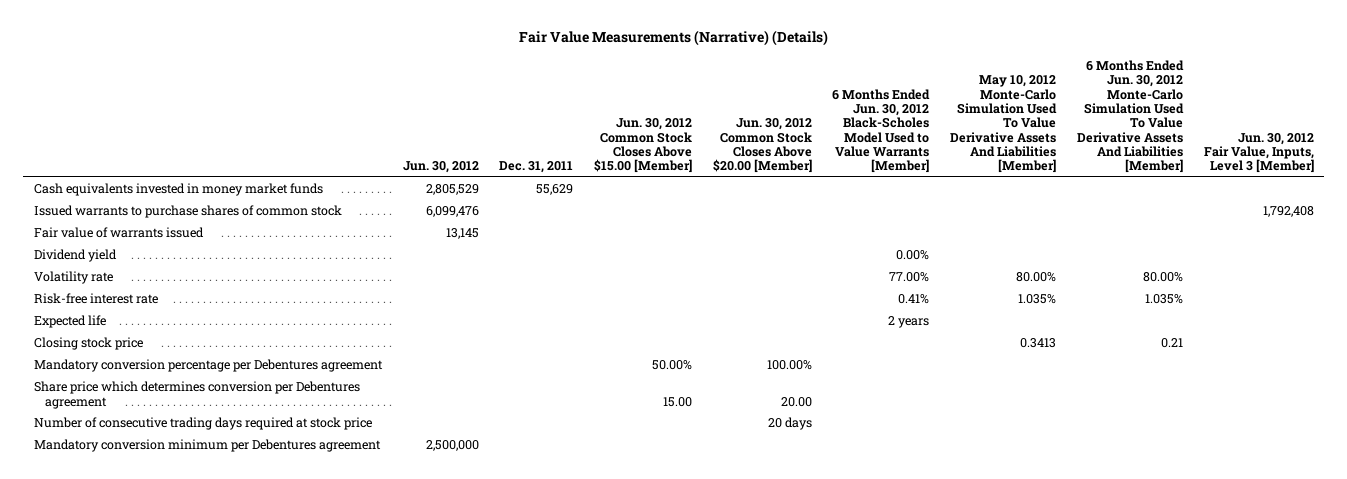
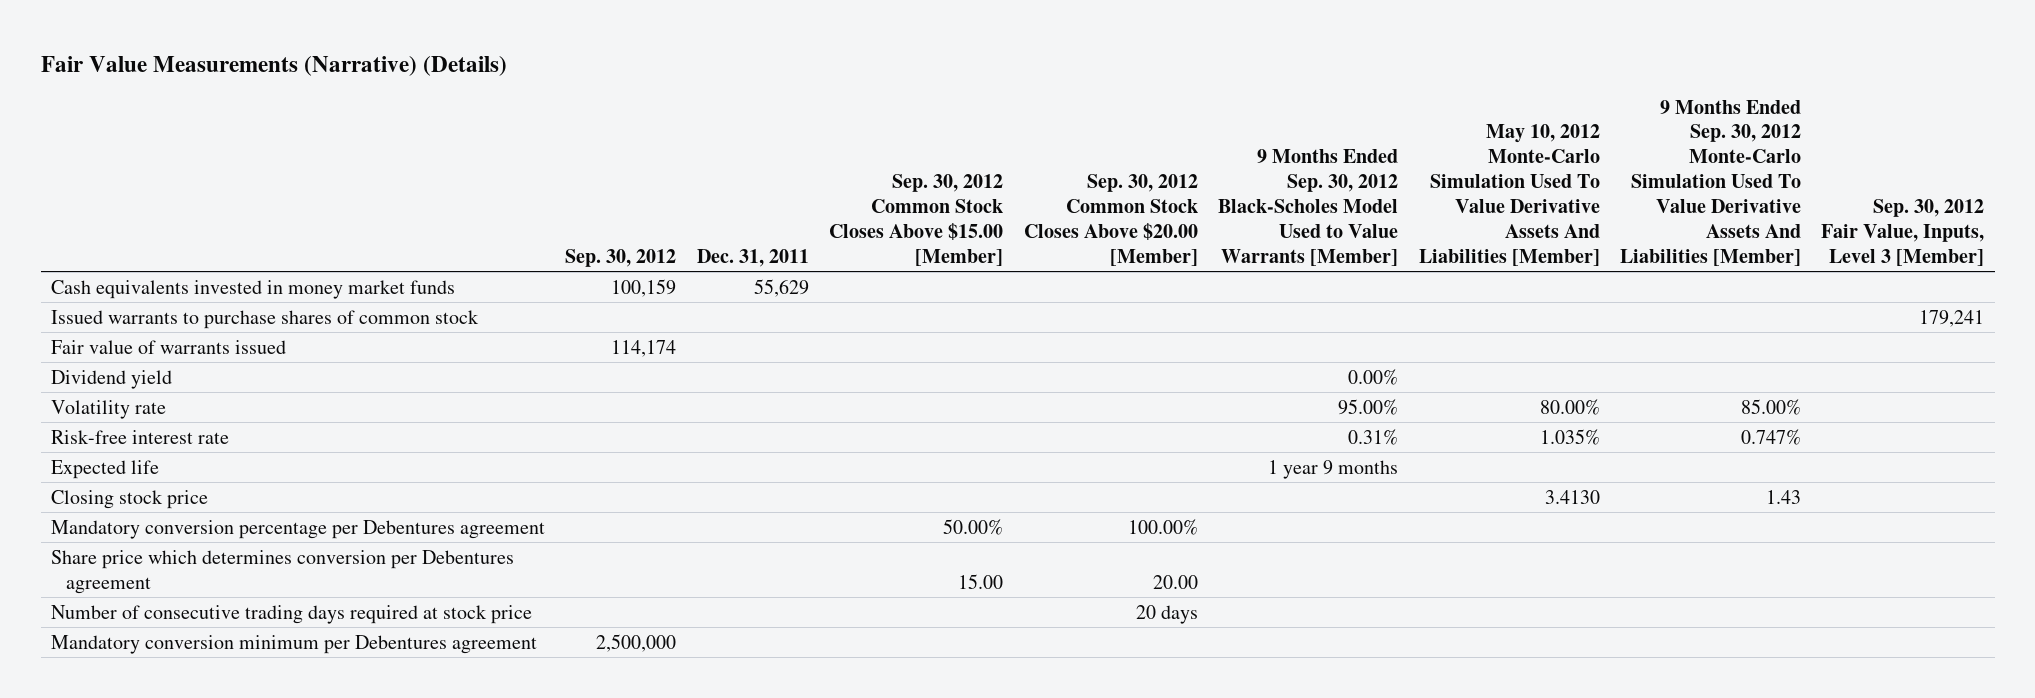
- | Jun. 30, 2012 | Dec. 31, 2011 | Jun. 30, 2012 Common Stock Closes Above $15.00 [Member] | Jun. 30, 2012 Common Stock Closes Above $20.00 [Member] | 6 Months Ended Jun. 30, 2012 Black-Scholes Model Used to Value Warrants [Member] | May 10, 2012 Monte-Carlo Simulation Used To Value Derivative Assets And Liabilities [Member] | 6 Months Ended Jun. 30, 2012 Monte-Carlo Simulation Used To Value Derivative Assets And Liabilities [Member] | Jun. 30, 2012 Fair Value, Inputs, Level 3 [Member]
+ | Sep. 30, 2012 | Dec. 31, 2011 | Sep. 30, 2012 Common Stock Closes Above $15.00 [Member] | Sep. 30, 2012 Common Stock Closes Above $20.00 [Member] | 9 Months Ended Sep. 30, 2012 Black-Scholes Model Used to Value Warrants [Member] | May 10, 2012 Monte-Carlo Simulation Used To Value Derivative Assets And Liabilities [Member] | 9 Months Ended Sep. 30, 2012 Monte-Carlo Simulation Used To Value Derivative Assets And Liabilities [Member] | Sep. 30, 2012 Fair Value, Inputs, Level 3 [Member]
- Closing stock price | | | | | | 0.3413 | 0.21 |
+ Closing stock price | | | | | | 3.4130 | 1.43 |

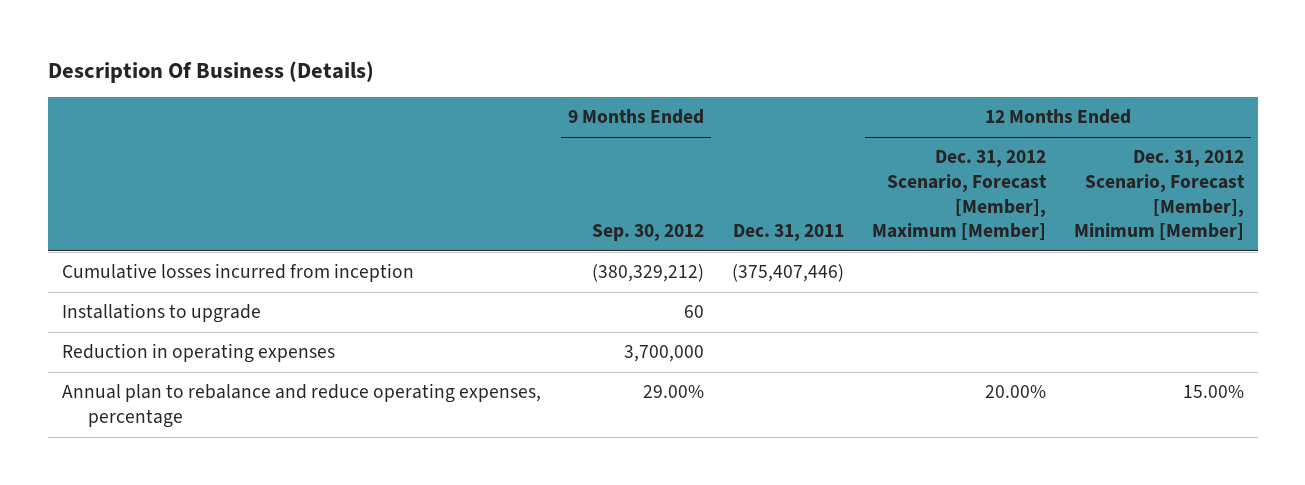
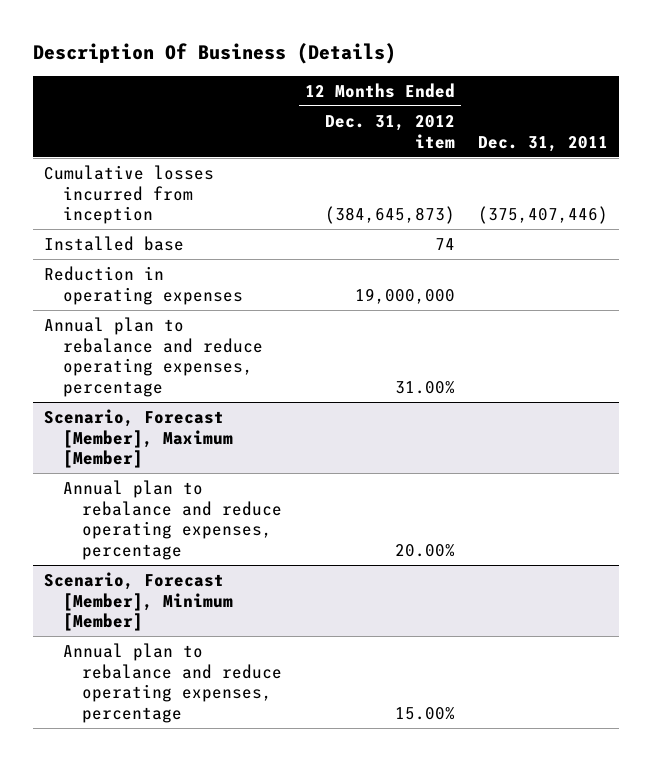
- | 9 Months Ended Sep. 30, 2012 | Dec. 31, 2011 | 12 Months Ended Dec. 31, 2012 Scenario, Forecast [Member], Maximum [Member] | 12 Months Ended Dec. 31, 2012 Scenario, Forecast [Member], Minimum [Member]
+ | 12 Months Ended Dec. 31, 2012 item | Dec. 31, 2011
- Installations to upgrade | 60 | | |
+ Installed base | 74 |
+ Scenario, Forecast [Member], Maximum [Member]
+ Annual plan to rebalance and reduce operating expenses, percentage | 20.00% |
+ Scenario, Forecast [Member], Minimum [Member]
+ Annual plan to rebalance and reduce operating expenses, percentage | 15.00% |

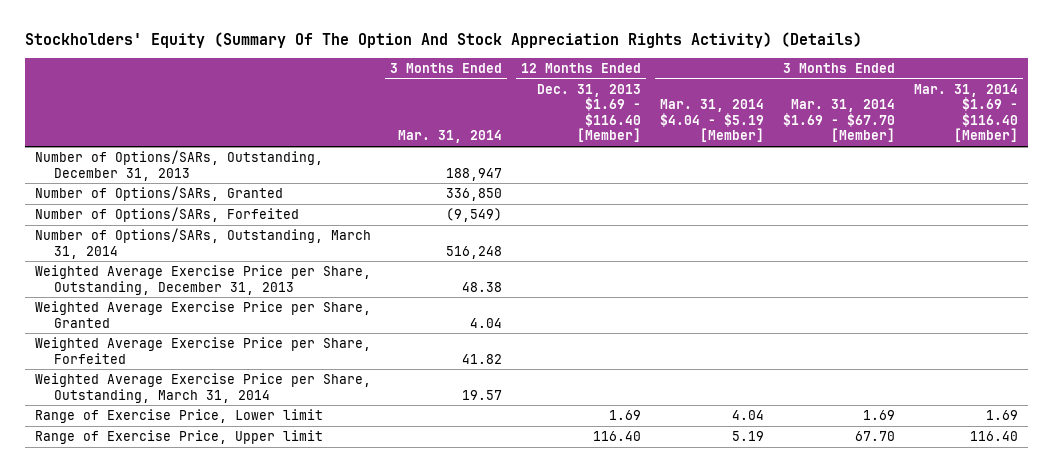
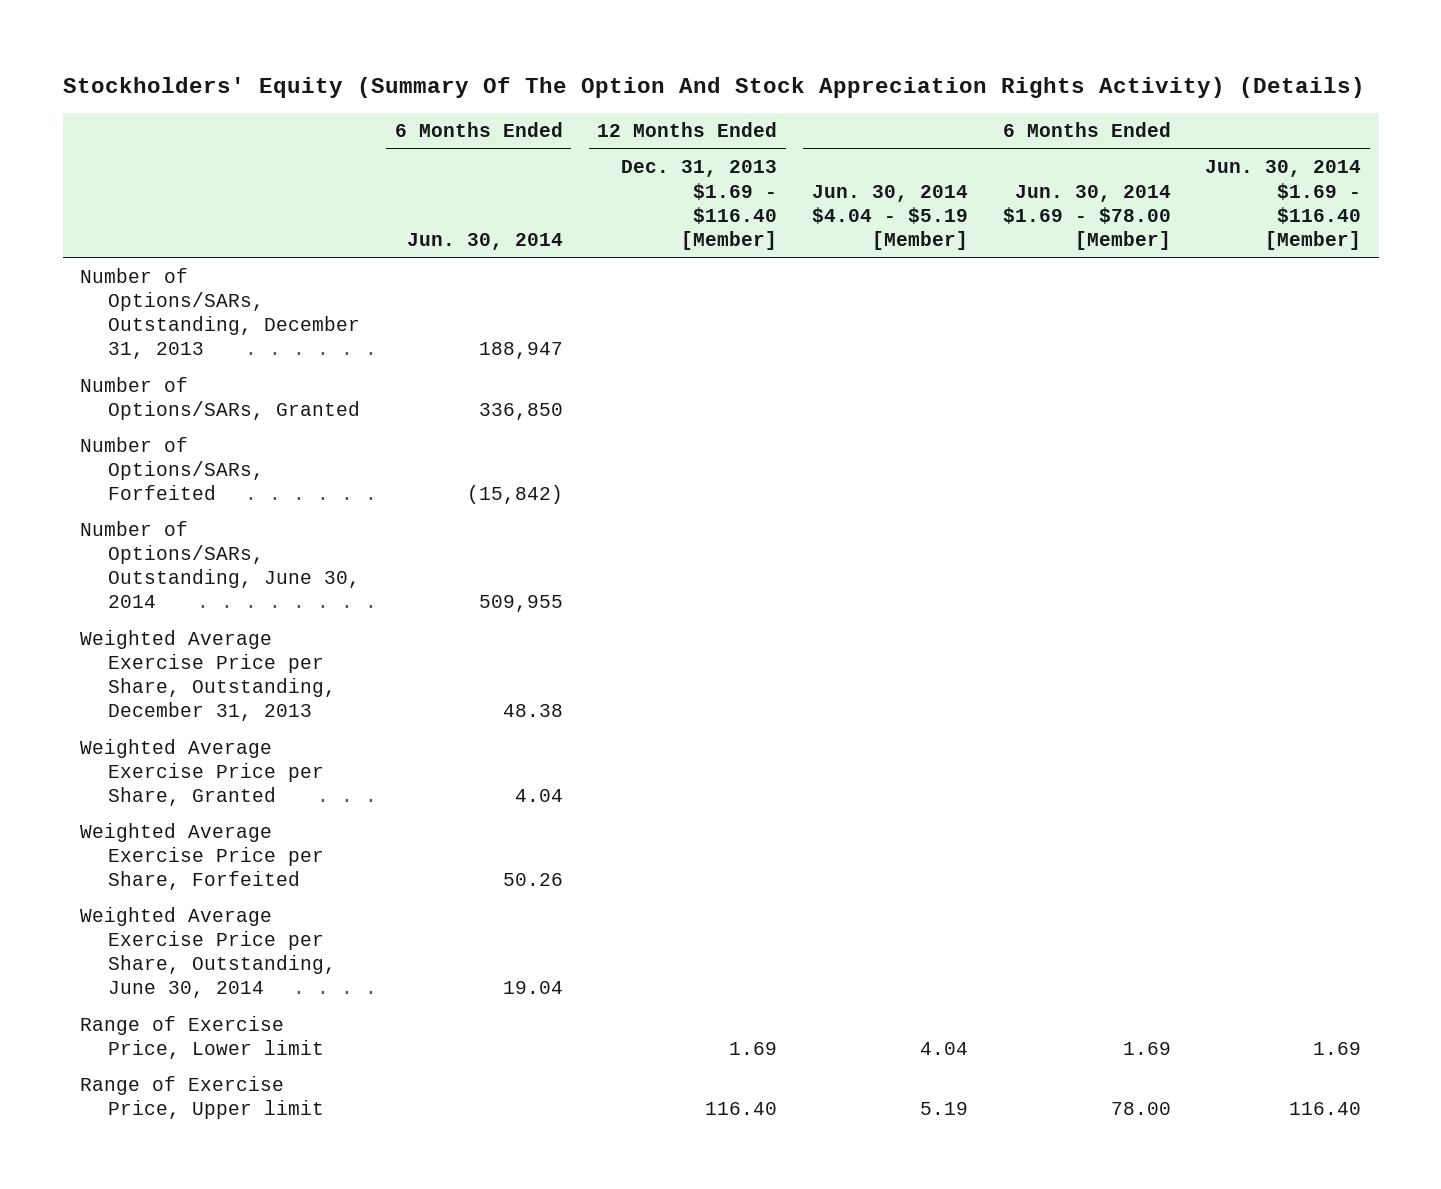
- | 3 Months Ended Mar. 31, 2014 | 12 Months Ended Dec. 31, 2013 $1.69 - $116.40 [Member] | 3 Months Ended Mar. 31, 2014 $4.04 - $5.19 [Member] | 3 Months Ended Mar. 31, 2014 $1.69 - $67.70 [Member] | 3 Months Ended Mar. 31, 2014 $1.69 - $116.40 [Member]
+ | 6 Months Ended Jun. 30, 2014 | 12 Months Ended Dec. 31, 2013 $1.69 - $116.40 [Member] | 6 Months Ended Jun. 30, 2014 $4.04 - $5.19 [Member] | 6 Months Ended Jun. 30, 2014 $1.69 - $78.00 [Member] | 6 Months Ended Jun. 30, 2014 $1.69 - $116.40 [Member]
- Number of Options/SARs, Outstanding, March 31, 2014 | 516,248 | | | |
+ Number of Options/SARs, Outstanding, June 30, 2014 | 509,955 | | | |
- Weighted Average Exercise Price per Share, Outstanding, March 31, 2014 | 19.57 | | | |
+ Weighted Average Exercise Price per Share, Outstanding, June 30, 2014 | 19.04 | | | |

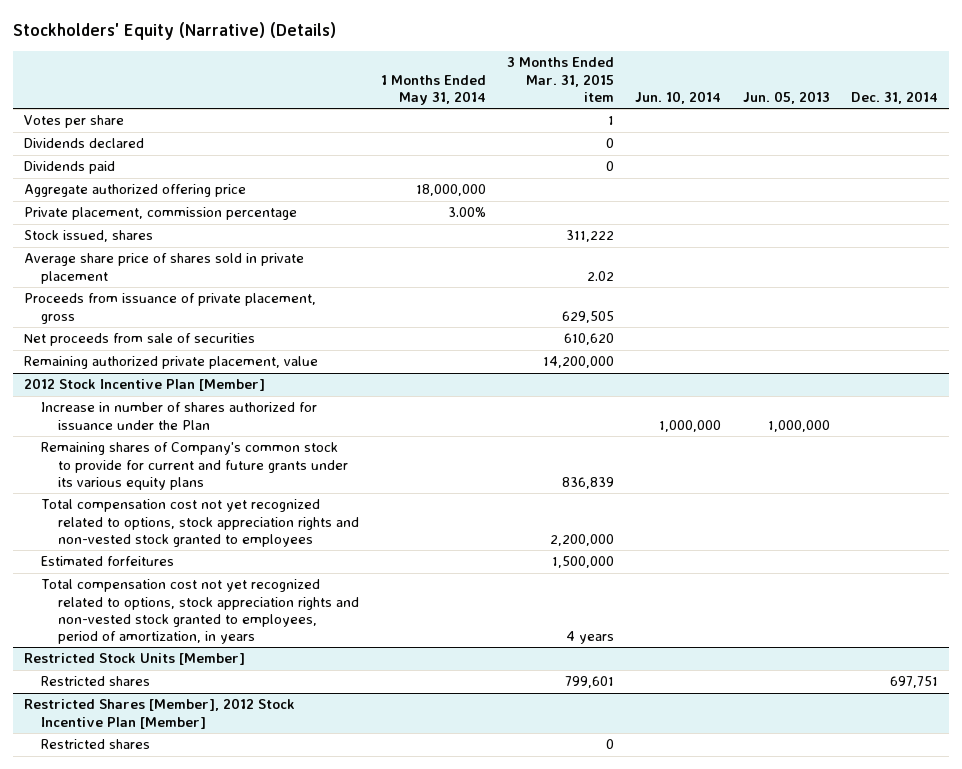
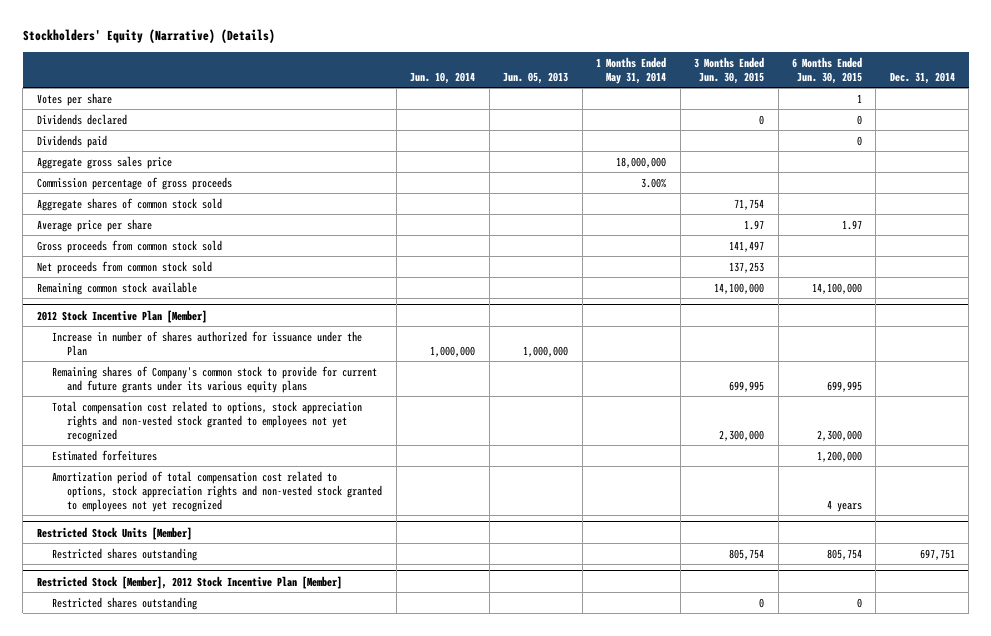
- | 1 Months Ended May 31, 2014 | 3 Months Ended Mar. 31, 2015 item | Jun. 10, 2014 | Jun. 05, 2013 | Dec. 31, 2014
+ | Jun. 10, 2014 | Jun. 05, 2013 | 1 Months Ended May 31, 2014 | 3 Months Ended Jun. 30, 2015 | 6 Months Ended Jun. 30, 2015 | Dec. 31, 2014
- Aggregate authorized offering price | 18,000,000 | | | |
- Private placement, commission percentage | 3.00% | | | |
- Stock issued, shares | | 311,222 | | |
- Average share price of shares sold in private placement | | 2.02 | | |
- Proceeds from issuance of private placement, gross | | 629,505 | | |
- Net proceeds from sale of securities | | 610,620 | | |
- Remaining authorized private placement, value | | 14,200,000 | | |
+ Aggregate gross sales price | | | 18,000,000 | | |
+ Commission percentage of gross proceeds | | | 3.00% | | |
+ Aggregate shares of common stock sold | | | | 71,754 | |
+ Average price per share | | | | 1.97 | 1.97 |
+ Gross proceeds from common stock sold | | | | 141,497 | |
+ Net proceeds from common stock sold | | | | 137,253 | |
+ Remaining common stock available | | | | 14,100,000 | 14,100,000 |
@ 2012 Stock Incentive Plan [Member]
- Total compensation cost not yet recognized related to options, stock appreciation rights and non-vested stock granted to employees | | 2,200,000 | | |
+ Total compensation cost related to options, stock appreciation rights and non-vested stock granted to employees not yet recognized | | | | 2,300,000 | 2,300,000 |
- Total compensation cost not yet recognized related to options, stock appreciation rights and non-vested stock granted to employees, period of amortization, in years | | 4 years | | |
+ Amortization period of total compensation cost related to options, stock appreciation rights and non-vested stock granted to employees not yet recognized | | | | | 4 years |
@ Restricted Stock Units [Member]
- Restricted shares | | 799,601 | | | 697,751
- Restricted Shares [Member], 2012 Stock Incentive Plan [Member]
- Restricted shares | | 0 | | |
@ Restricted Stock Units [Member]
+ Restricted shares outstanding | | | | 805,754 | 805,754 | 697,751
+ Restricted Stock [Member], 2012 Stock Incentive Plan [Member]
+ Restricted shares outstanding | | | | 0 | 0 |

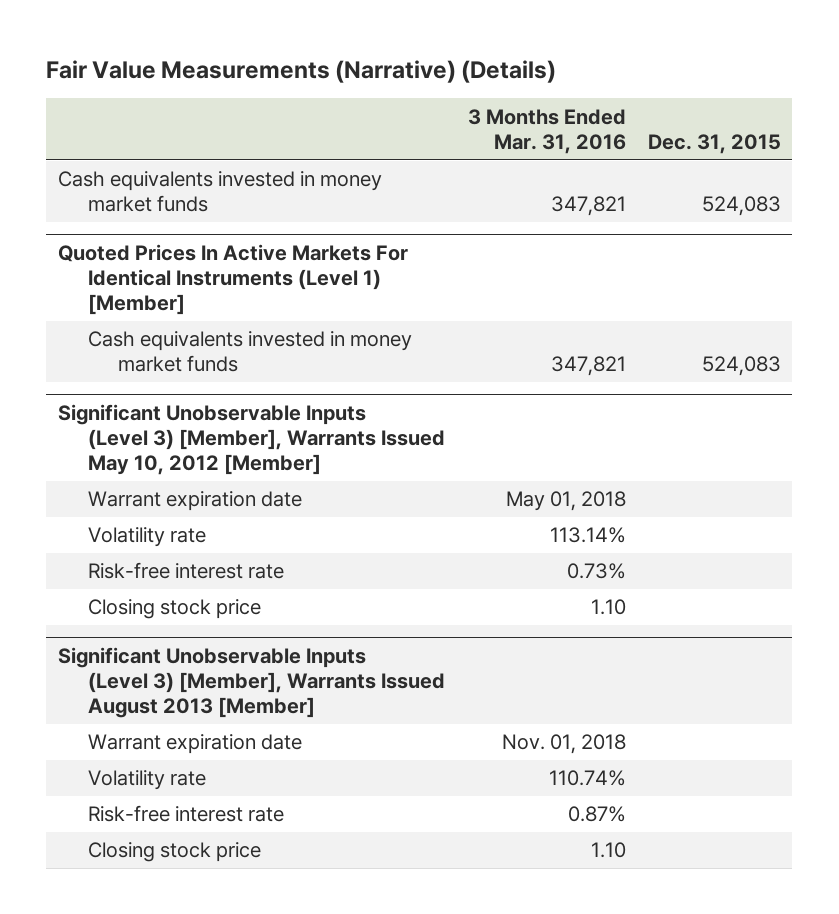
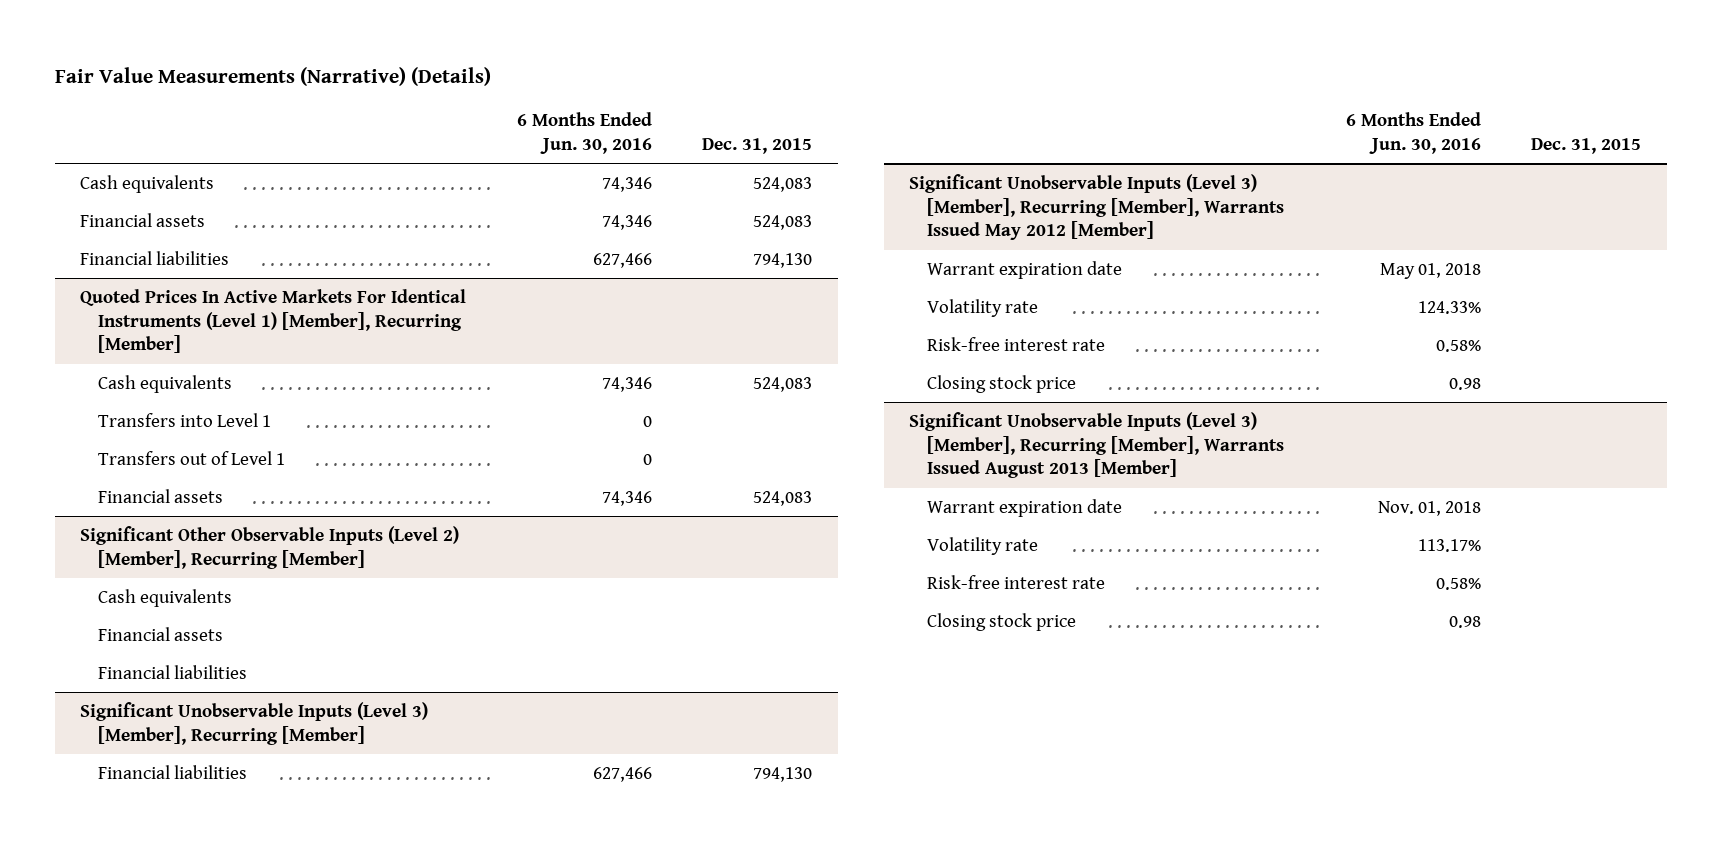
- | 3 Months Ended Mar. 31, 2016 | Dec. 31, 2015
+ | 6 Months Ended Jun. 30, 2016 | Dec. 31, 2015
- Cash equivalents invested in money market funds | 347,821 | 524,083
- Quoted Prices In Active Markets For Identical Instruments (Level 1) [Member]
- Cash equivalents invested in money market funds | 347,821 | 524,083
- Significant Unobservable Inputs (Level 3) [Member], Warrants Issued May 10, 2012 [Member]
+ Cash equivalents | 74,346 | 524,083
+ Financial assets | 74,346 | 524,083
+ Financial liabilities | 627,466 | 794,130
+ Quoted Prices In Active Markets For Identical Instruments (Level 1) [Member], Recurring [Member]
+ Cash equivalents | 74,346 | 524,083
+ Transfers into Level 1 | 0 |
+ Transfers out of Level 1 | 0 |
+ Financial assets | 74,346 | 524,083
+ Significant Other Observable Inputs (Level 2) [Member], Recurring [Member]
+ Cash equivalents
+ Financial assets
+ Financial liabilities
+ Significant Unobservable Inputs (Level 3) [Member], Recurring [Member]
+ Financial liabilities | 627,466 | 794,130
+ Significant Unobservable Inputs (Level 3) [Member], Recurring [Member], Warrants Issued May 2012 [Member]
- Significant Unobservable Inputs (Level 3) [Member], Warrants Issued August 2013 [Member]
+ Significant Unobservable Inputs (Level 3) [Member], Recurring [Member], Warrants Issued August 2013 [Member]

